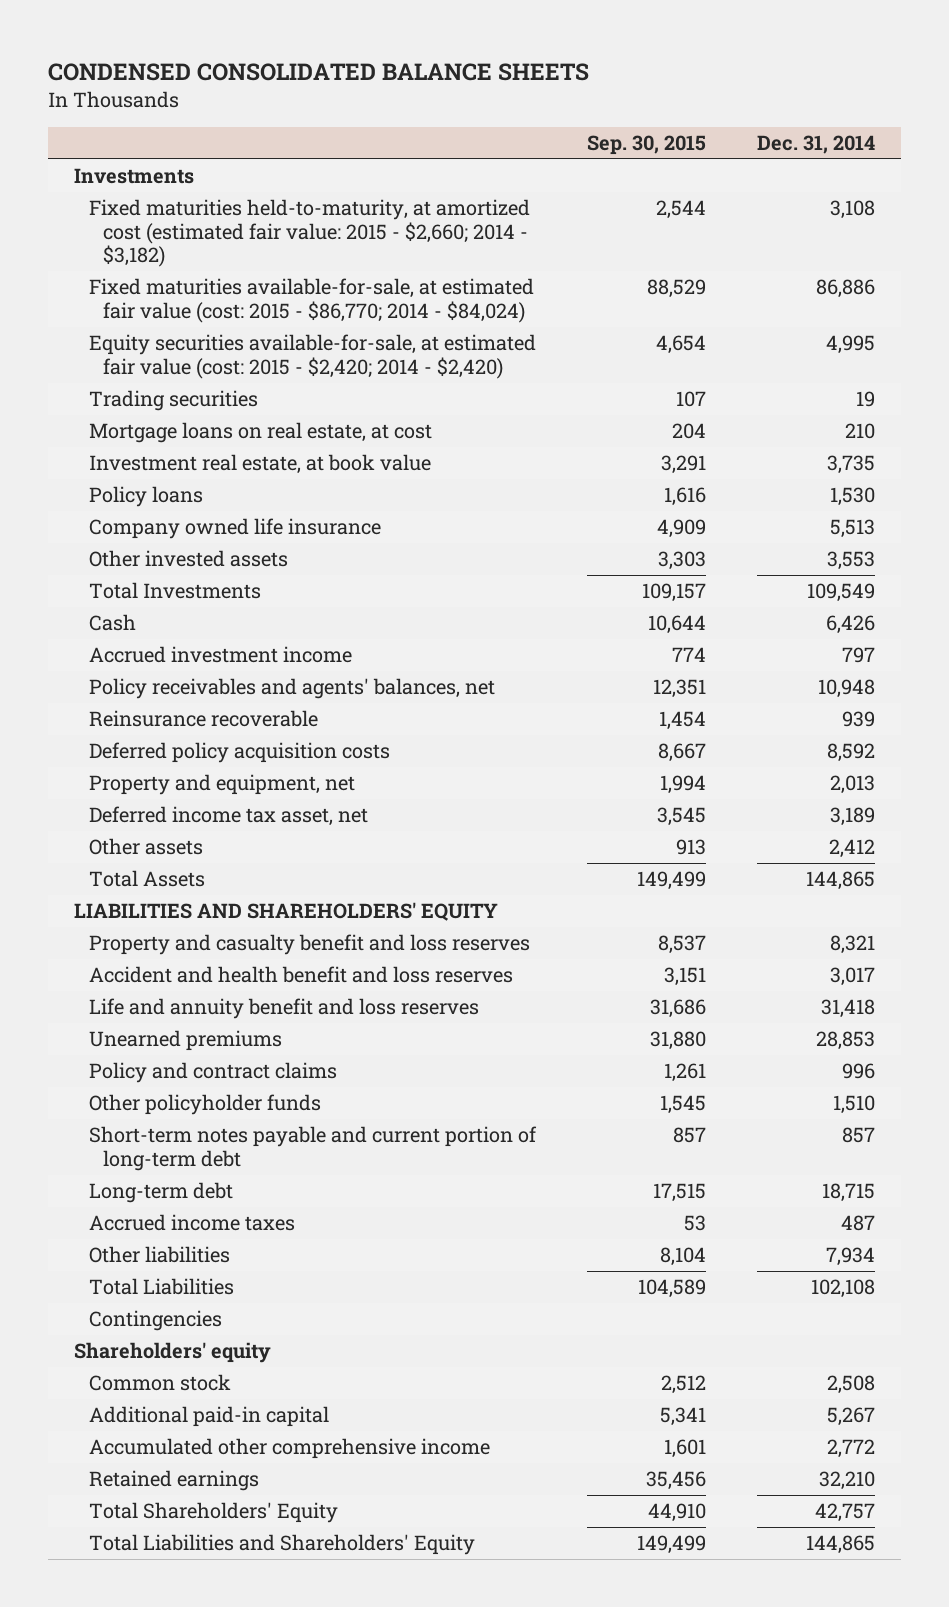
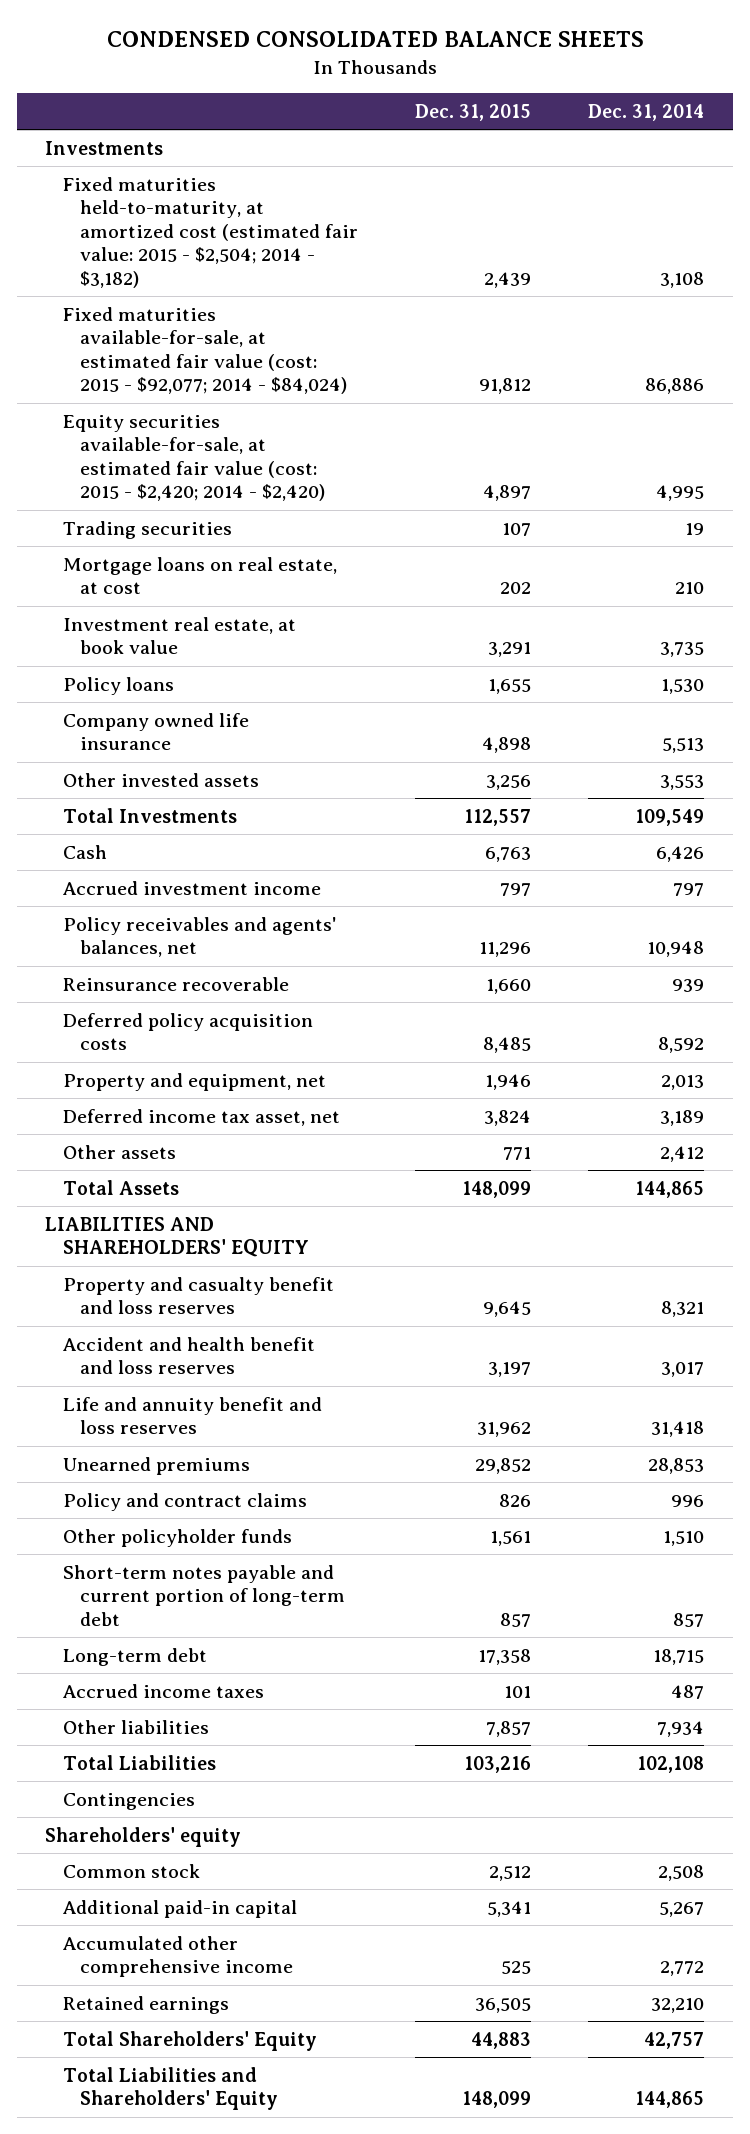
- | Sep. 30, 2015 | Dec. 31, 2014
+ | Dec. 31, 2015 | Dec. 31, 2014
- Fixed maturities held-to-maturity, at amortized cost (estimated fair value: 2015 - $2,660; 2014 - $3,182) | 2,544 | 3,108
- Fixed maturities available-for-sale, at estimated fair value (cost: 2015 - $86,770; 2014 - $84,024) | 88,529 | 86,886
+ Fixed maturities held-to-maturity, at amortized cost (estimated fair value: 2015 - $2,504; 2014 - $3,182) | 2,439 | 3,108
+ Fixed maturities available-for-sale, at estimated fair value (cost: 2015 - $92,077; 2014 - $84,024) | 91,812 | 86,886

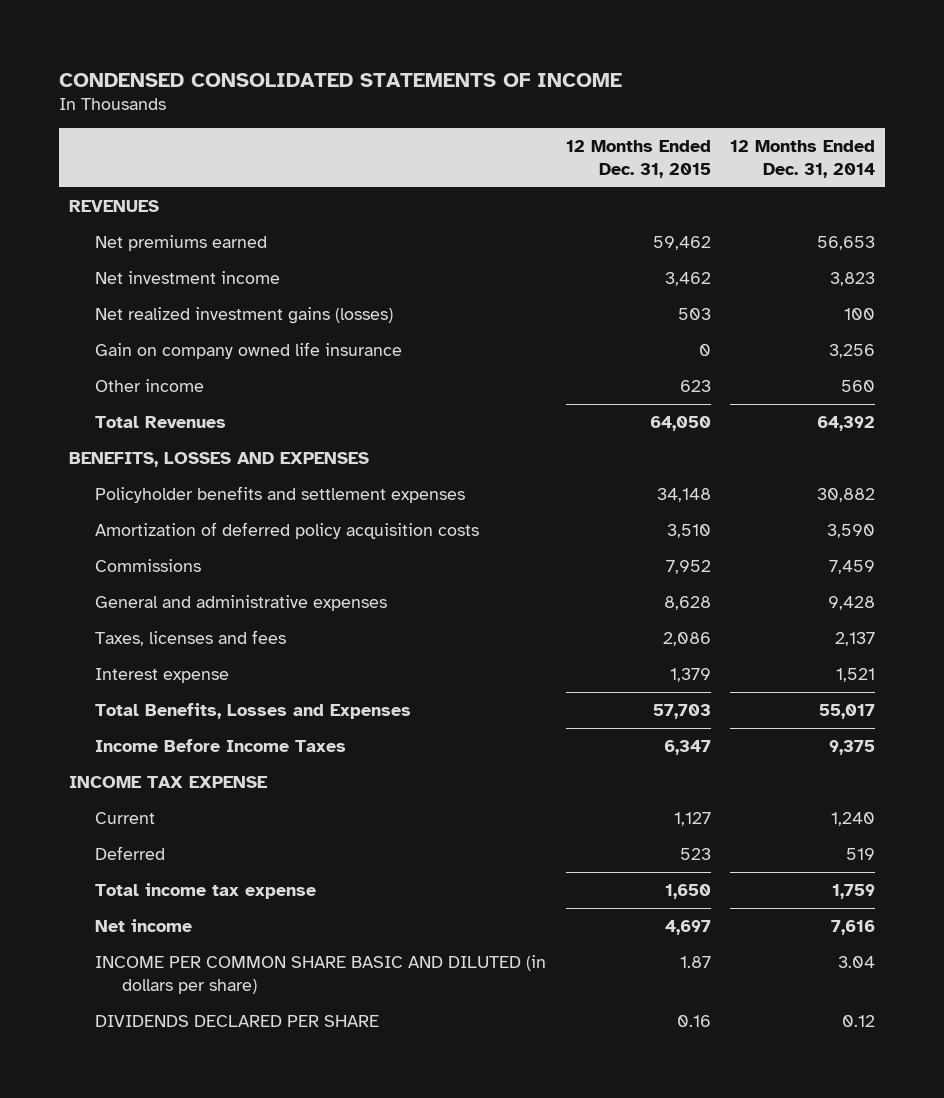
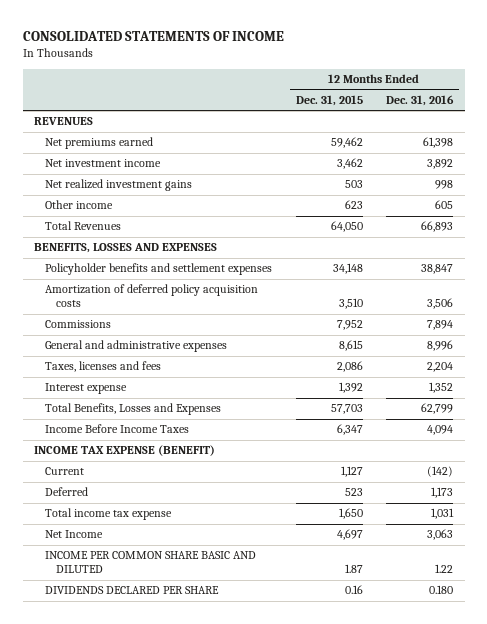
- CONDENSED CONSOLIDATED STATEMENTS OF INCOME
+ CONSOLIDATED STATEMENTS OF INCOME
- | 12 Months Ended Dec. 31, 2015 | 12 Months Ended Dec. 31, 2014
+ | 12 Months Ended Dec. 31, 2015 | 12 Months Ended Dec. 31, 2016
- Net realized investment gains (losses) | 503 | 100
- Gain on company owned life insurance | 0 | 3,256
+ Net realized investment gains | 503 | 998
- General and administrative expenses | 8,628 | 9,428
+ General and administrative expenses | 8,615 | 8,996
- Interest expense | 1,379 | 1,521
+ Interest expense | 1,392 | 1,352
- INCOME TAX EXPENSE
+ INCOME TAX EXPENSE (BENEFIT)
- Net income | 4,697 | 7,616
- INCOME PER COMMON SHARE BASIC AND DILUTED (in dollars per share) | 1.87 | 3.04
+ Net Income | 4,697 | 3,063
+ INCOME PER COMMON SHARE BASIC AND DILUTED | 1.87 | 1.22

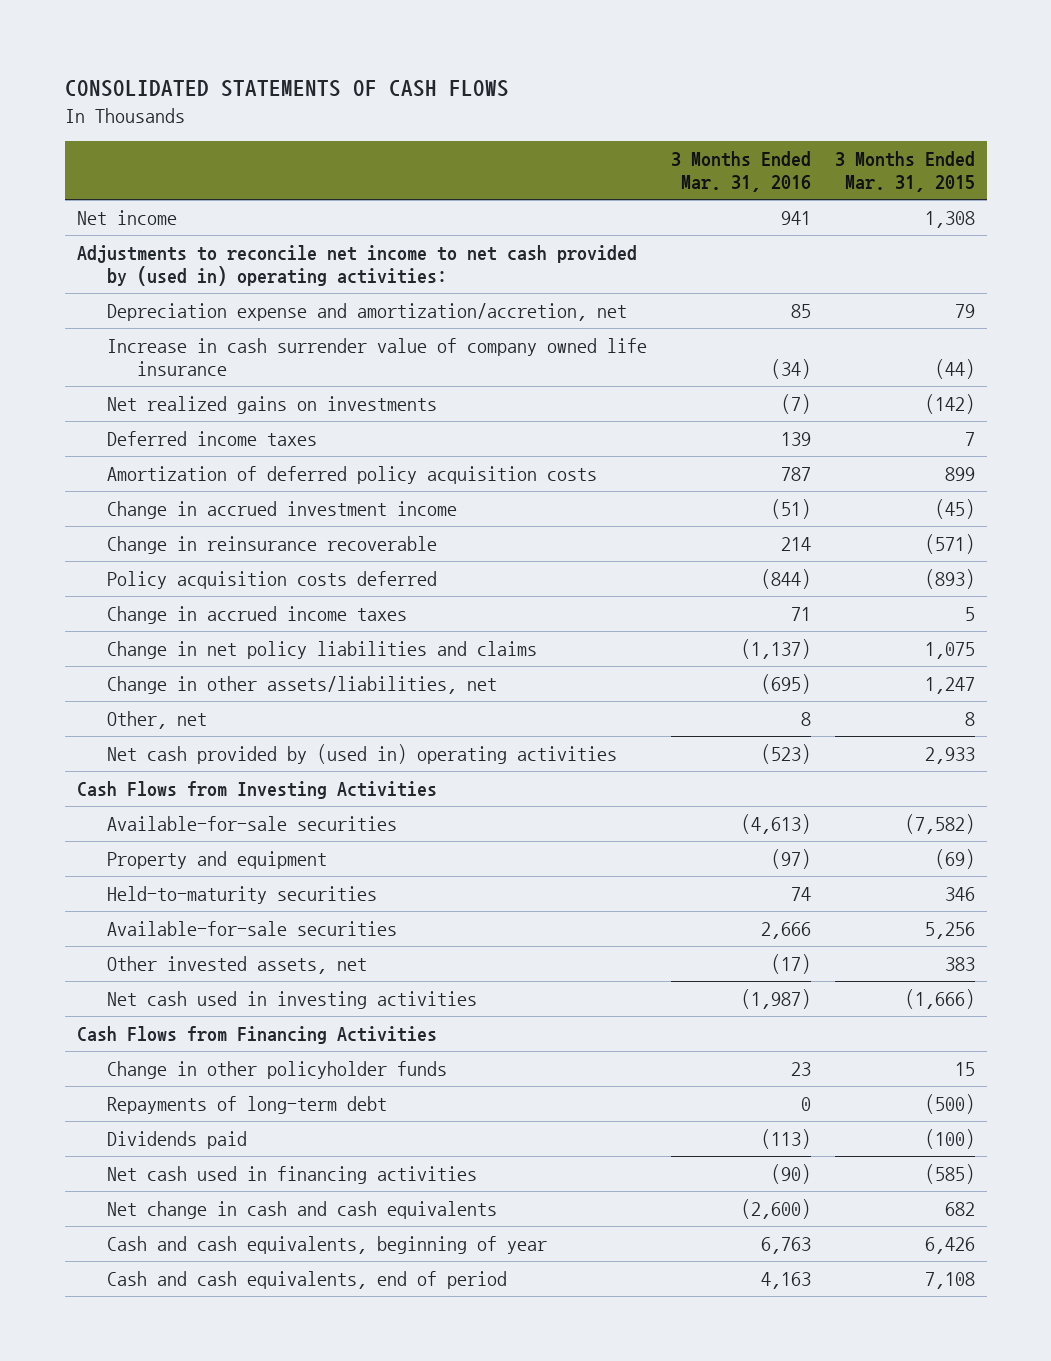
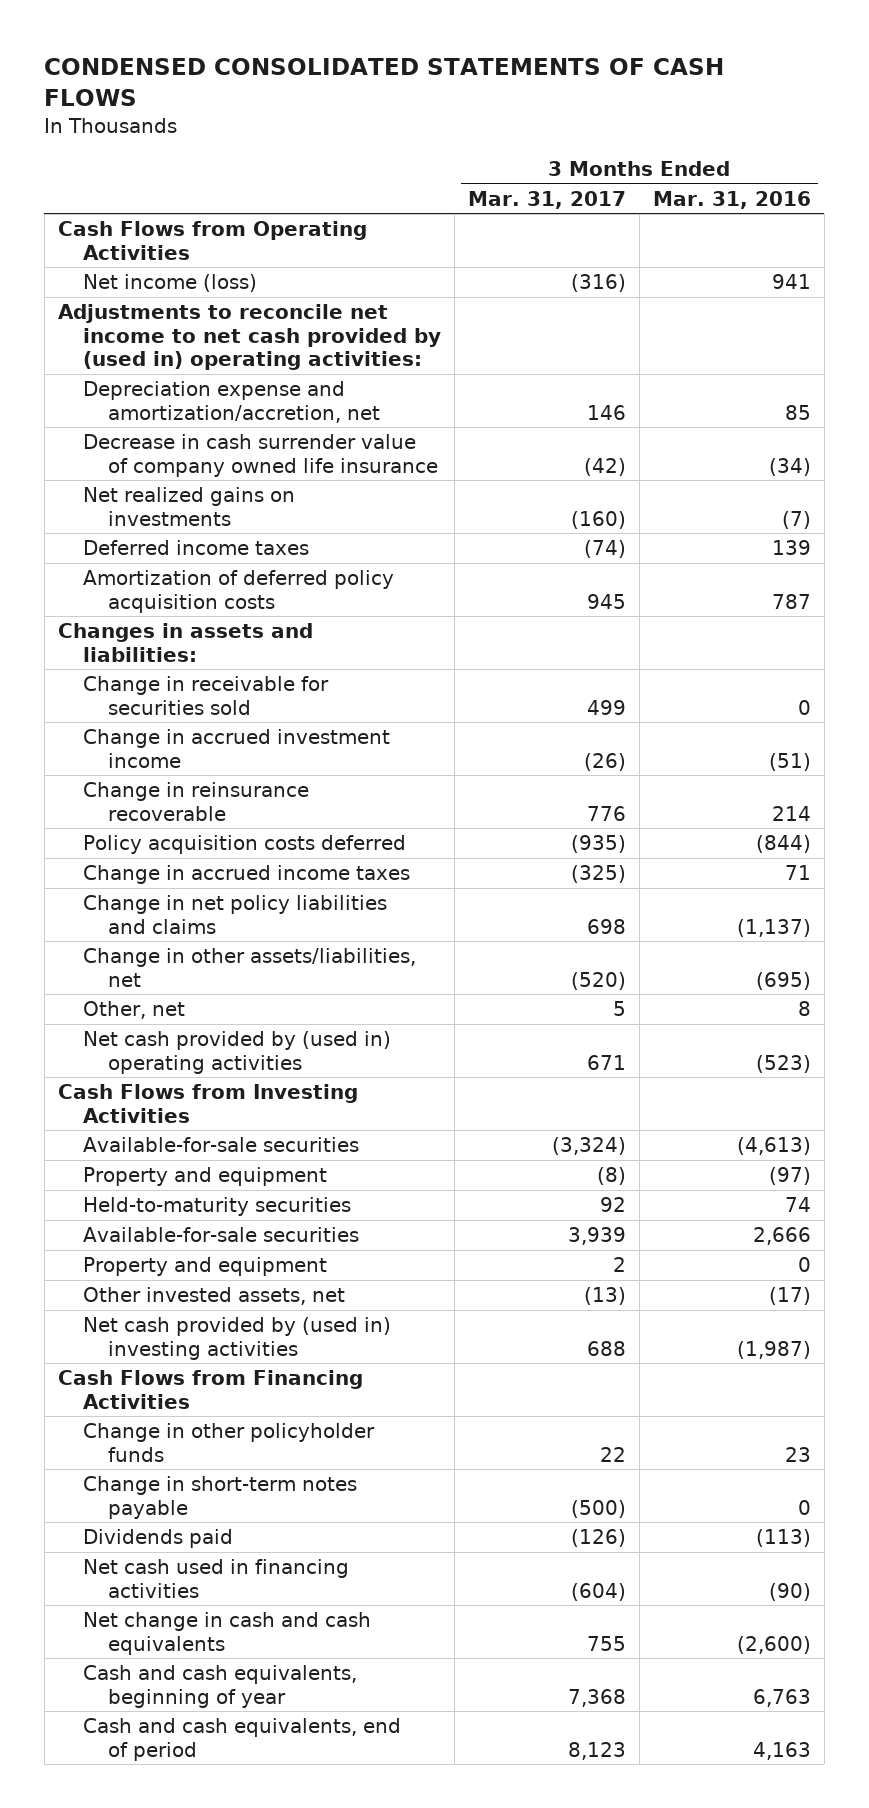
- CONSOLIDATED STATEMENTS OF CASH FLOWS
+ CONDENSED CONSOLIDATED STATEMENTS OF CASH FLOWS
- | 3 Months Ended Mar. 31, 2016 | 3 Months Ended Mar. 31, 2015
+ | 3 Months Ended Mar. 31, 2017 | 3 Months Ended Mar. 31, 2016
- Net income | 941 | 1,308
+ Cash Flows from Operating Activities
+ Net income (loss) | (316) | 941
- Increase in cash surrender value of company owned life insurance | (34) | (44)
+ Decrease in cash surrender value of company owned life insurance | (42) | (34)
+ Changes in assets and liabilities:
+ Change in receivable for securities sold | 499 | 0
+ Property and equipment | 2 | 0
- Net cash used in investing activities | (1,987) | (1,666)
+ Net cash provided by (used in) investing activities | 688 | (1,987)
- Repayments of long-term debt | 0 | (500)
+ Change in short-term notes payable | (500) | 0

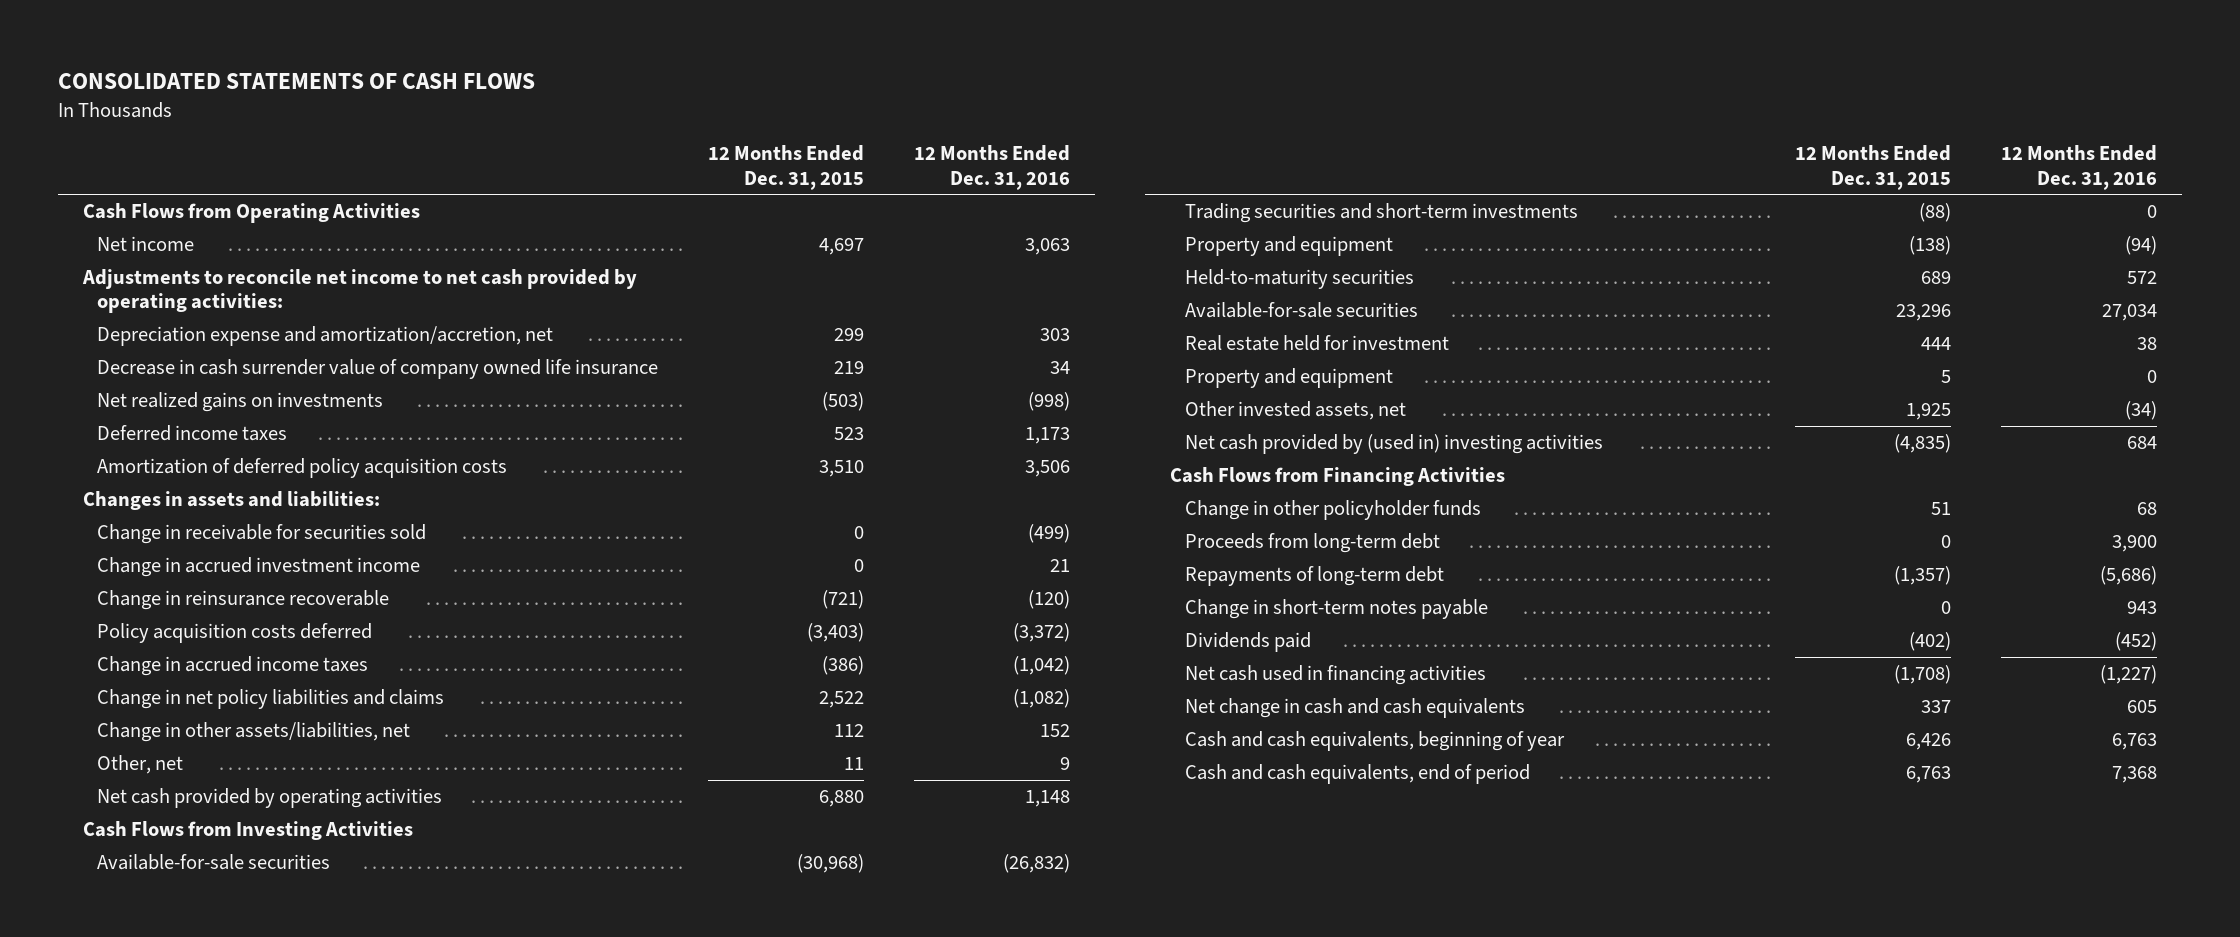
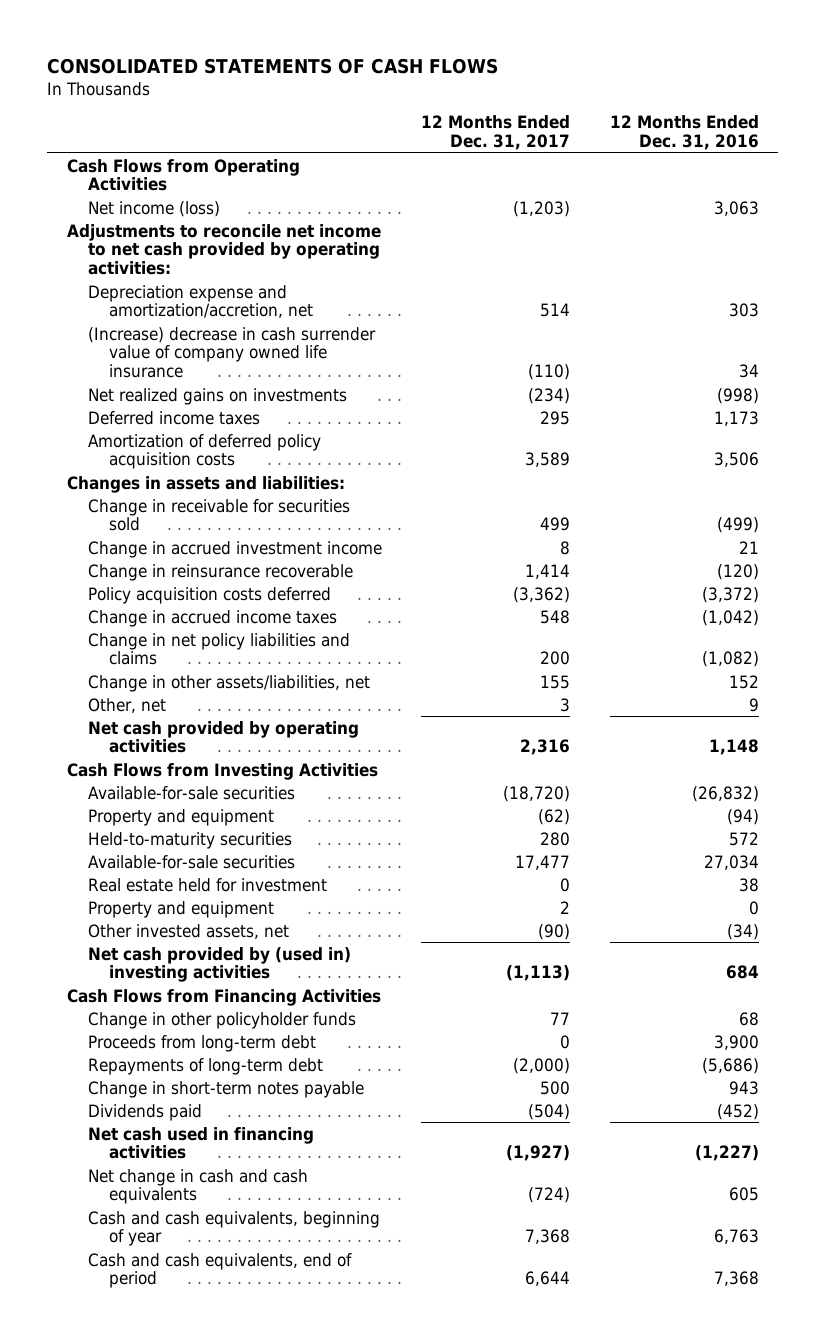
- | 12 Months Ended Dec. 31, 2015 | 12 Months Ended Dec. 31, 2016
+ | 12 Months Ended Dec. 31, 2017 | 12 Months Ended Dec. 31, 2016
- Net income | 4,697 | 3,063
+ Net income (loss) | (1,203) | 3,063
- Decrease in cash surrender value of company owned life insurance | 219 | 34
+ (Increase) decrease in cash surrender value of company owned life insurance | (110) | 34
- Trading securities and short-term investments | (88) | 0

